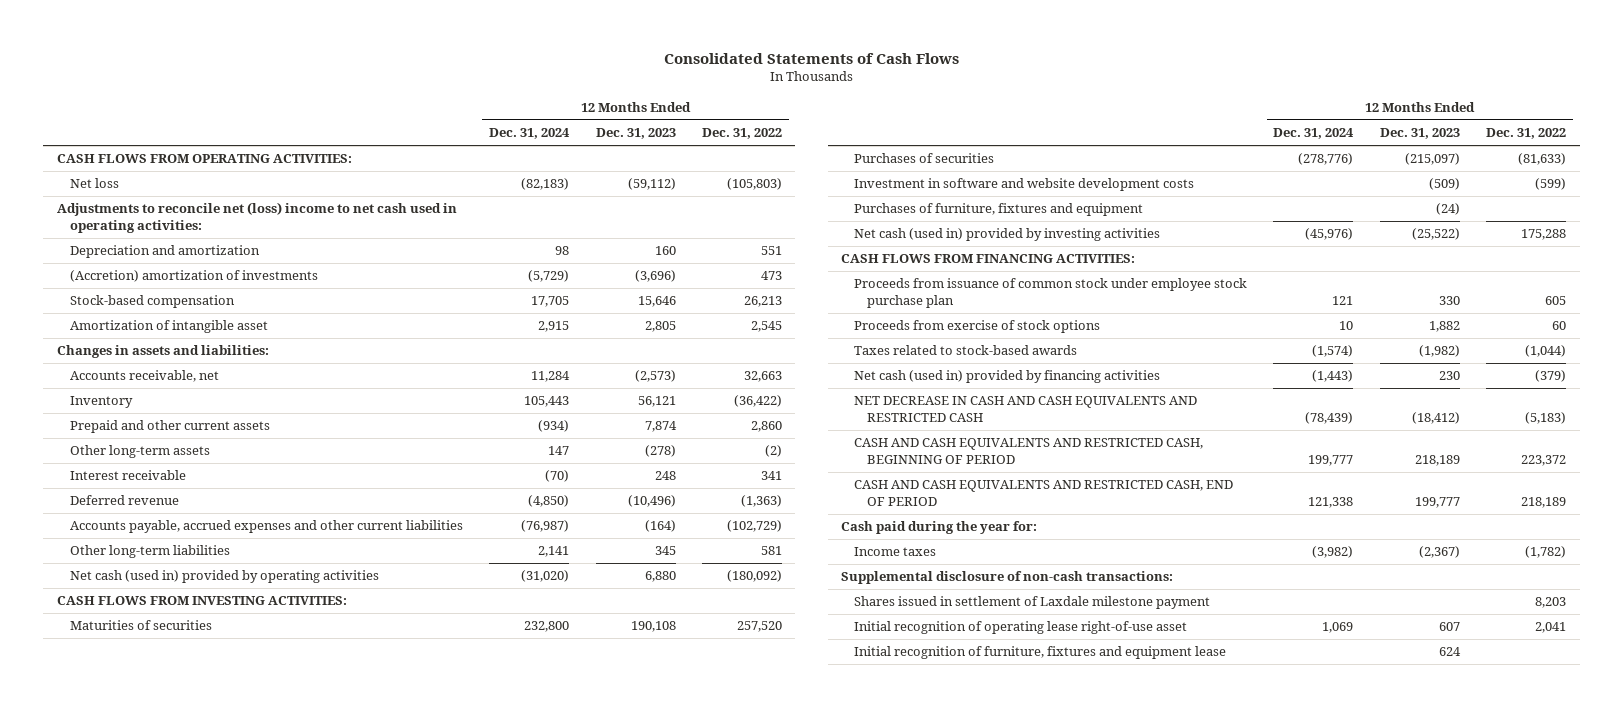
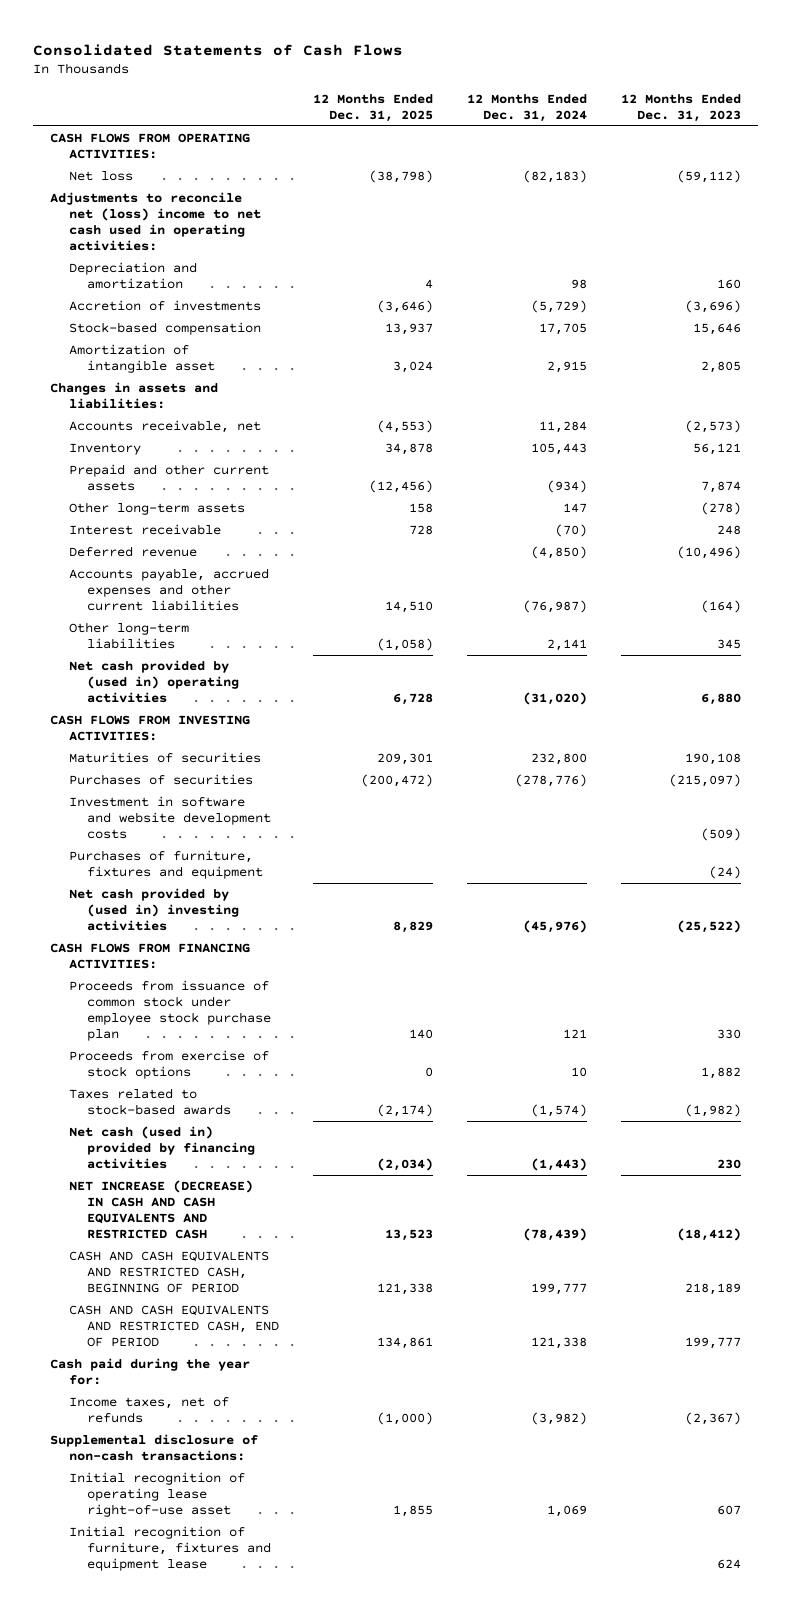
- | 12 Months Ended Dec. 31, 2024 | 12 Months Ended Dec. 31, 2023 | 12 Months Ended Dec. 31, 2022
+ | 12 Months Ended Dec. 31, 2025 | 12 Months Ended Dec. 31, 2024 | 12 Months Ended Dec. 31, 2023
- (Accretion) amortization of investments | (5,729) | (3,696) | 473
+ Accretion of investments | (3,646) | (5,729) | (3,696)
- Net cash (used in) provided by operating activities | (31,020) | 6,880 | (180,092)
+ Net cash provided by (used in) operating activities | 6,728 | (31,020) | 6,880
- Net cash (used in) provided by investing activities | (45,976) | (25,522) | 175,288
+ Net cash provided by (used in) investing activities | 8,829 | (45,976) | (25,522)
- NET DECREASE IN CASH AND CASH EQUIVALENTS AND RESTRICTED CASH | (78,439) | (18,412) | (5,183)
+ NET INCREASE (DECREASE) IN CASH AND CASH EQUIVALENTS AND RESTRICTED CASH | 13,523 | (78,439) | (18,412)
- Income taxes | (3,982) | (2,367) | (1,782)
+ Income taxes, net of refunds | (1,000) | (3,982) | (2,367)
- Shares issued in settlement of Laxdale milestone payment | | | 8,203

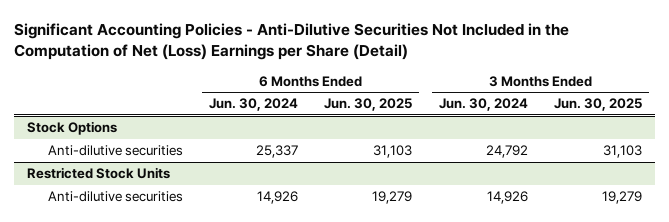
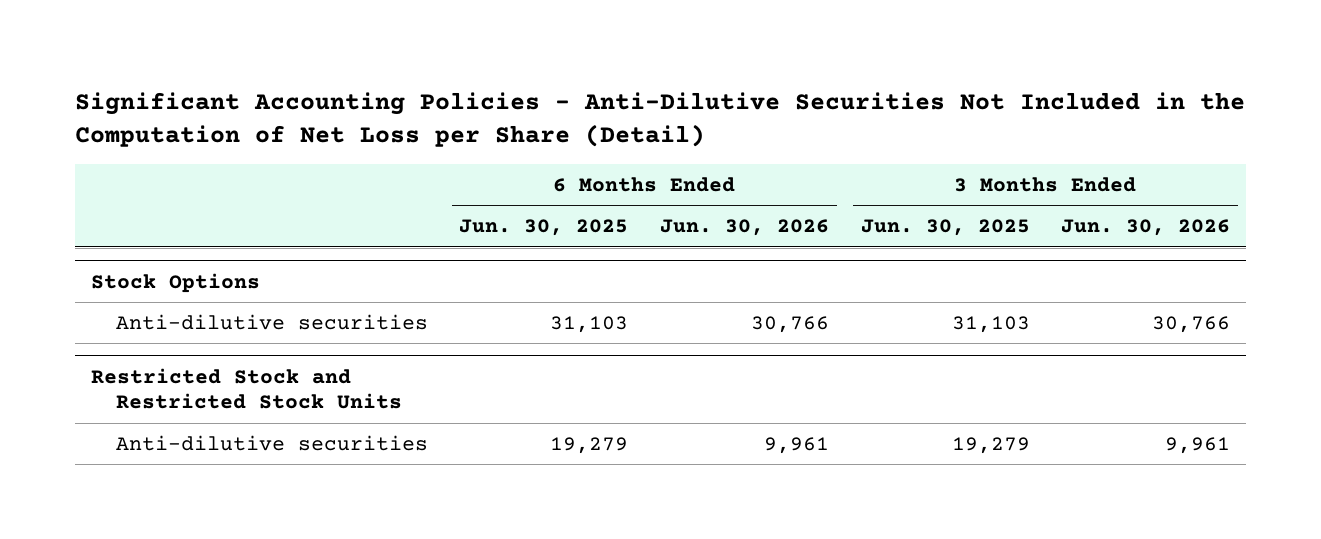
- Significant Accounting Policies - Anti-Dilutive Securities Not Included in the Computation of Net (Loss) Earnings per Share (Detail)
+ Significant Accounting Policies - Anti-Dilutive Securities Not Included in the Computation of Net Loss per Share (Detail)
- | 6 Months Ended Jun. 30, 2024 | 6 Months Ended Jun. 30, 2025 | 3 Months Ended Jun. 30, 2024 | 3 Months Ended Jun. 30, 2025
+ | 6 Months Ended Jun. 30, 2025 | 6 Months Ended Jun. 30, 2026 | 3 Months Ended Jun. 30, 2025 | 3 Months Ended Jun. 30, 2026
- Restricted Stock Units
+ Restricted Stock and Restricted Stock Units

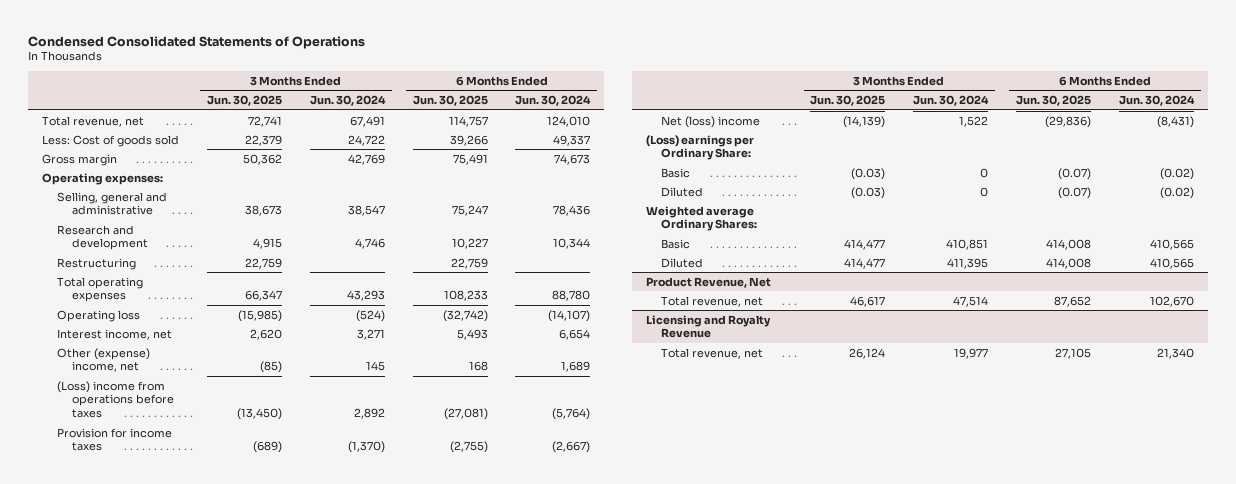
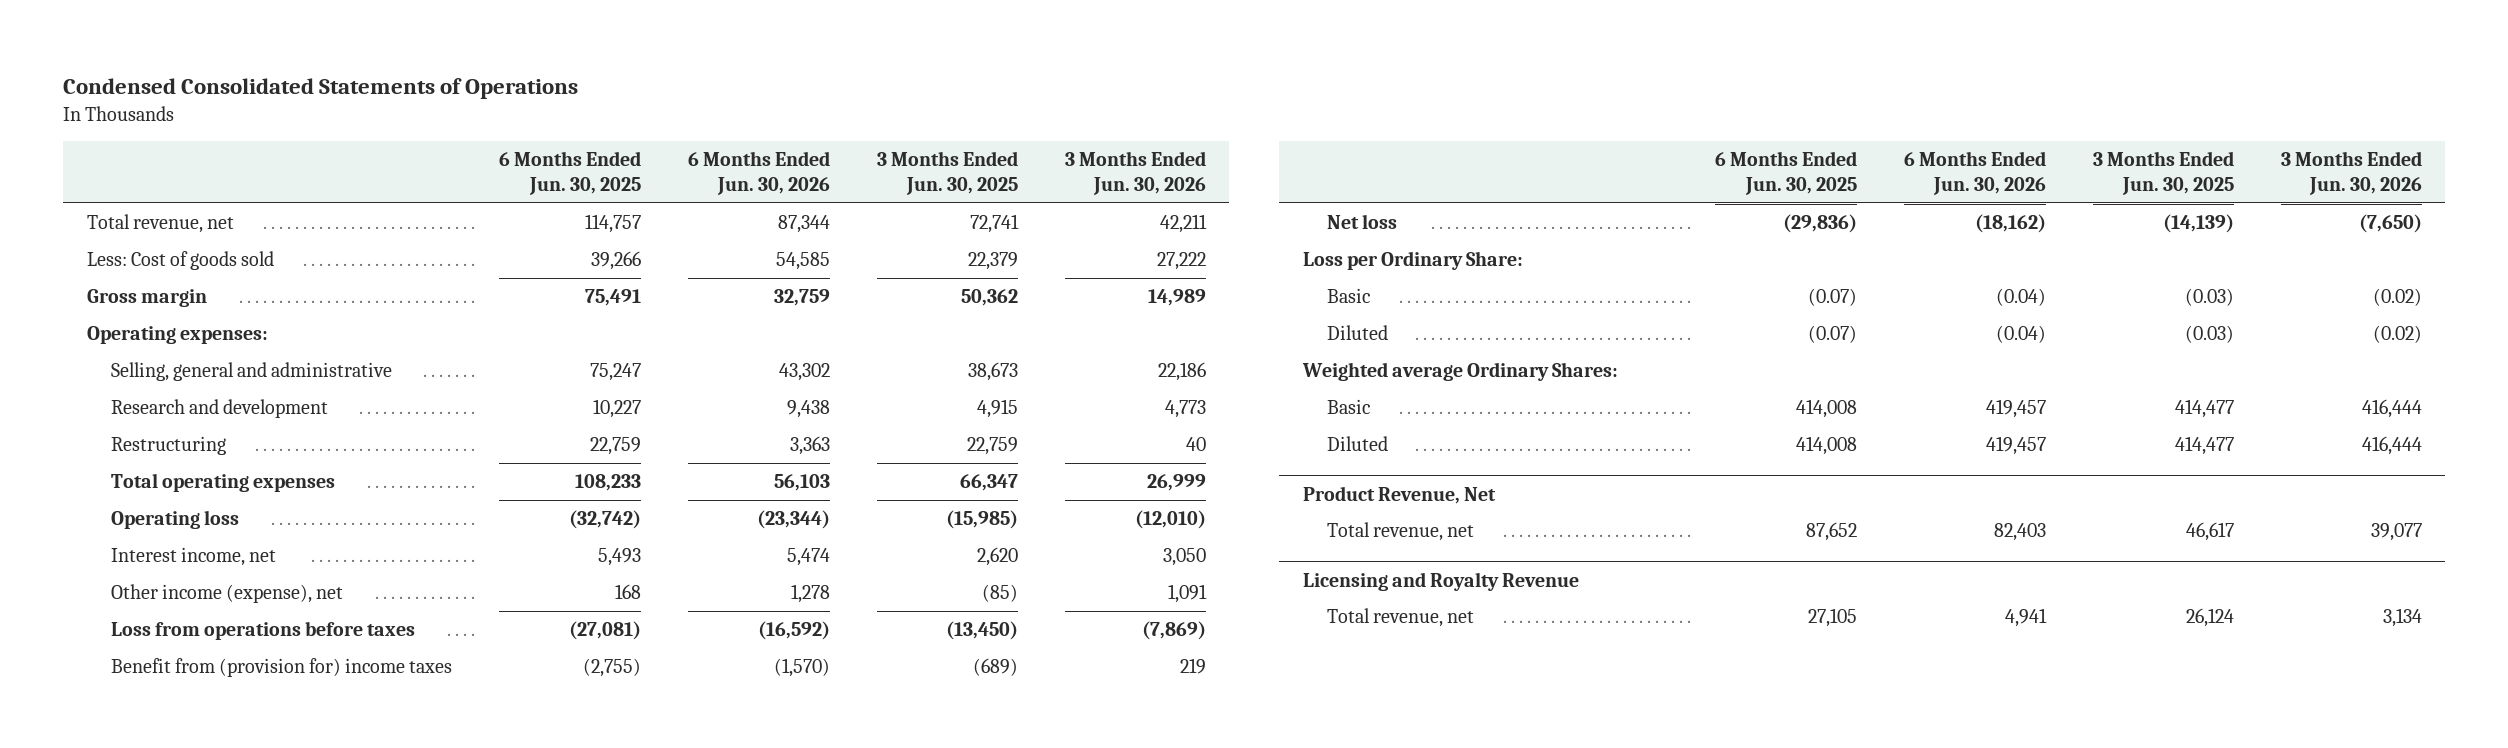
- | 3 Months Ended Jun. 30, 2025 | 3 Months Ended Jun. 30, 2024 | 6 Months Ended Jun. 30, 2025 | 6 Months Ended Jun. 30, 2024
+ | 6 Months Ended Jun. 30, 2025 | 6 Months Ended Jun. 30, 2026 | 3 Months Ended Jun. 30, 2025 | 3 Months Ended Jun. 30, 2026
- Other (expense) income, net | (85) | 145 | 168 | 1,689
- (Loss) income from operations before taxes | (13,450) | 2,892 | (27,081) | (5,764)
- Provision for income taxes | (689) | (1,370) | (2,755) | (2,667)
- Net (loss) income | (14,139) | 1,522 | (29,836) | (8,431)
- (Loss) earnings per Ordinary Share:
+ Other income (expense), net | 168 | 1,278 | (85) | 1,091
+ Loss from operations before taxes | (27,081) | (16,592) | (13,450) | (7,869)
+ Benefit from (provision for) income taxes | (2,755) | (1,570) | (689) | 219
+ Net loss | (29,836) | (18,162) | (14,139) | (7,650)
+ Loss per Ordinary Share:

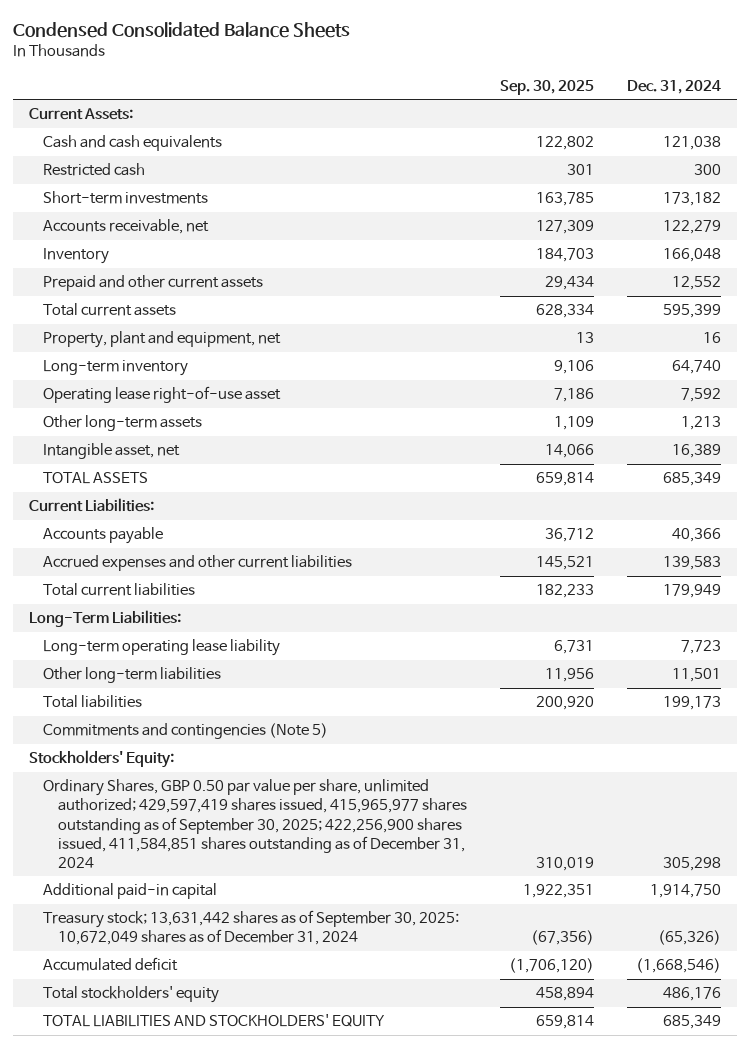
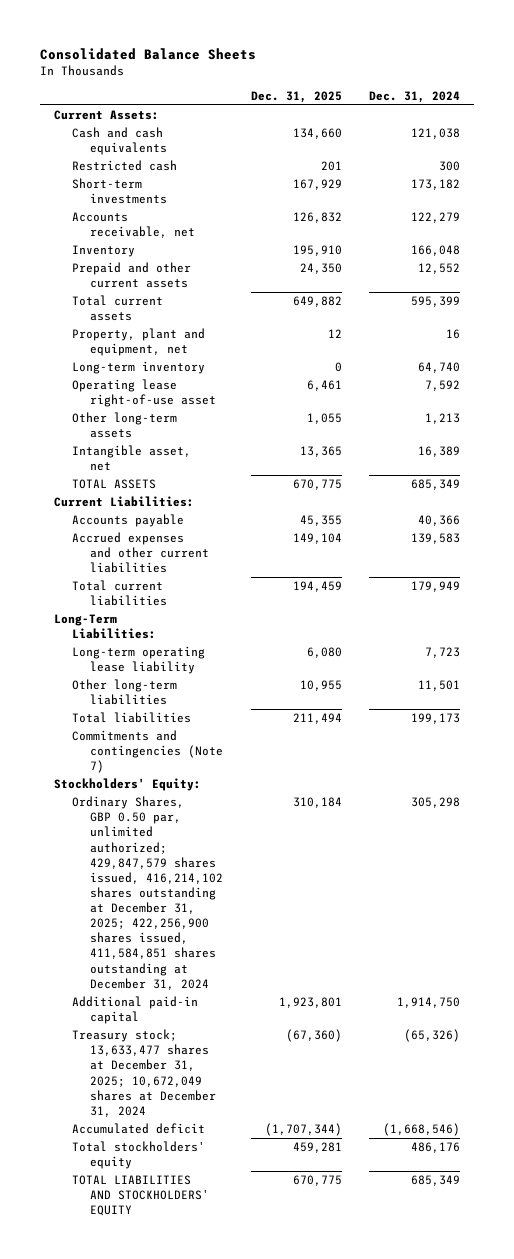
- Condensed Consolidated Balance Sheets
+ Consolidated Balance Sheets
- | Sep. 30, 2025 | Dec. 31, 2024
+ | Dec. 31, 2025 | Dec. 31, 2024
- Commitments and contingencies (Note 5)
+ Commitments and contingencies (Note 7)
- Ordinary Shares, GBP 0.50 par value per share, unlimited authorized; 429,597,419 shares issued, 415,965,977 shares outstanding as of September 30, 2025; 422,256,900 shares issued, 411,584,851 shares outstanding as of December 31, 2024 | 310,019 | 305,298
+ Ordinary Shares, GBP 0.50 par, unlimited authorized; 429,847,579 shares issued, 416,214,102 shares outstanding at December 31, 2025; 422,256,900 shares issued, 411,584,851 shares outstanding at December 31, 2024 | 310,184 | 305,298
- Treasury stock; 13,631,442 shares as of September 30, 2025: 10,672,049 shares as of December 31, 2024 | (67,356) | (65,326)
+ Treasury stock; 13,633,477 shares at December 31, 2025; 10,672,049 shares at December 31, 2024 | (67,360) | (65,326)

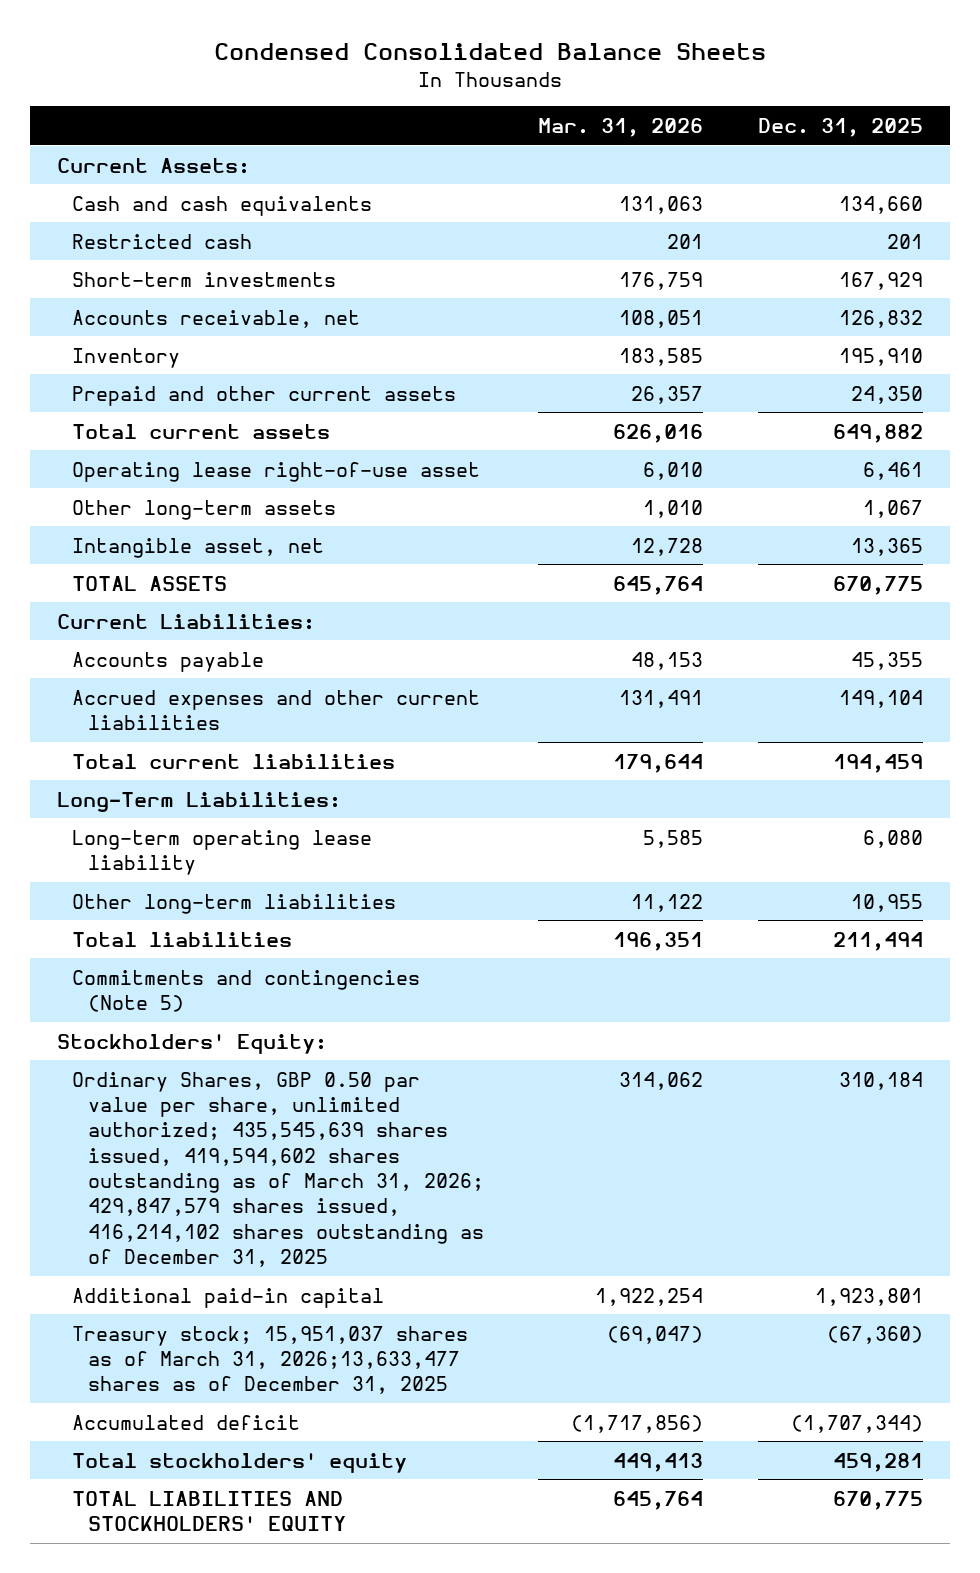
- Consolidated Balance Sheets
+ Condensed Consolidated Balance Sheets
- | Dec. 31, 2025 | Dec. 31, 2024
+ | Mar. 31, 2026 | Dec. 31, 2025
- Property, plant and equipment, net | 12 | 16
- Long-term inventory | 0 | 64,740
- Other long-term assets | 1,055 | 1,213
+ Other long-term assets | 1,010 | 1,067
- Commitments and contingencies (Note 7)
+ Commitments and contingencies (Note 5)
- Ordinary Shares, GBP 0.50 par, unlimited authorized; 429,847,579 shares issued, 416,214,102 shares outstanding at December 31, 2025; 422,256,900 shares issued, 411,584,851 shares outstanding at December 31, 2024 | 310,184 | 305,298
+ Ordinary Shares, GBP 0.50 par value per share, unlimited authorized; 435,545,639 shares issued, 419,594,602 shares outstanding as of March 31, 2026; 429,847,579 shares issued, 416,214,102 shares outstanding as of December 31, 2025 | 314,062 | 310,184
- Treasury stock; 13,633,477 shares at December 31, 2025; 10,672,049 shares at December 31, 2024 | (67,360) | (65,326)
+ Treasury stock; 15,951,037 shares as of March 31, 2026;13,633,477 shares as of December 31, 2025 | (69,047) | (67,360)

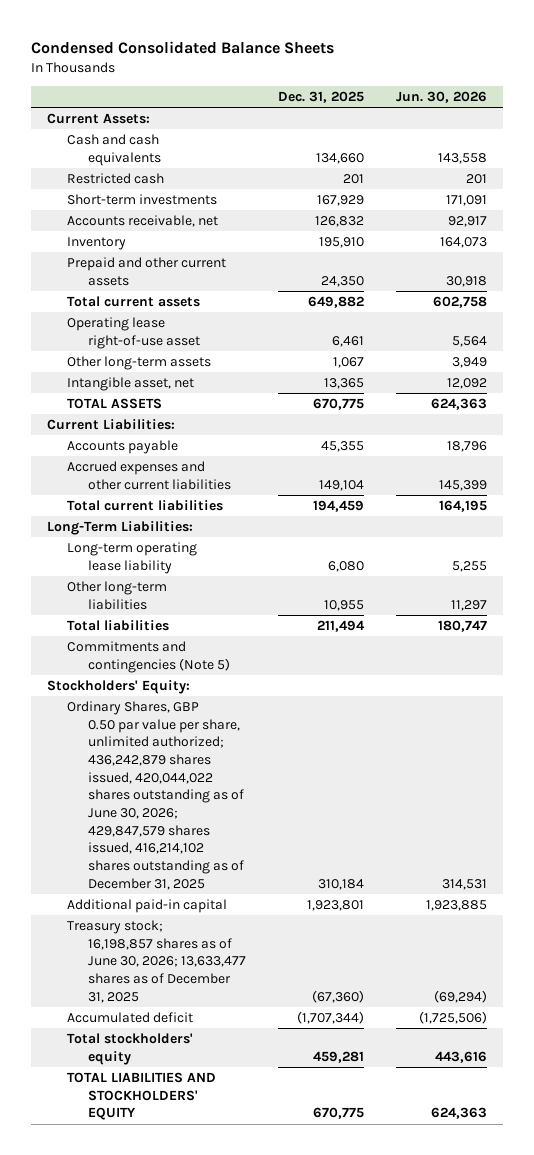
- | Mar. 31, 2026 | Dec. 31, 2025
+ | Dec. 31, 2025 | Jun. 30, 2026
- Ordinary Shares, GBP 0.50 par value per share, unlimited authorized; 435,545,639 shares issued, 419,594,602 shares outstanding as of March 31, 2026; 429,847,579 shares issued, 416,214,102 shares outstanding as of December 31, 2025 | 314,062 | 310,184
+ Ordinary Shares, GBP 0.50 par value per share, unlimited authorized; 436,242,879 shares issued, 420,044,022 shares outstanding as of June 30, 2026; 429,847,579 shares issued, 416,214,102 shares outstanding as of December 31, 2025 | 310,184 | 314,531
- Treasury stock; 15,951,037 shares as of March 31, 2026;13,633,477 shares as of December 31, 2025 | (69,047) | (67,360)
+ Treasury stock; 16,198,857 shares as of June 30, 2026; 13,633,477 shares as of December 31, 2025 | (67,360) | (69,294)

